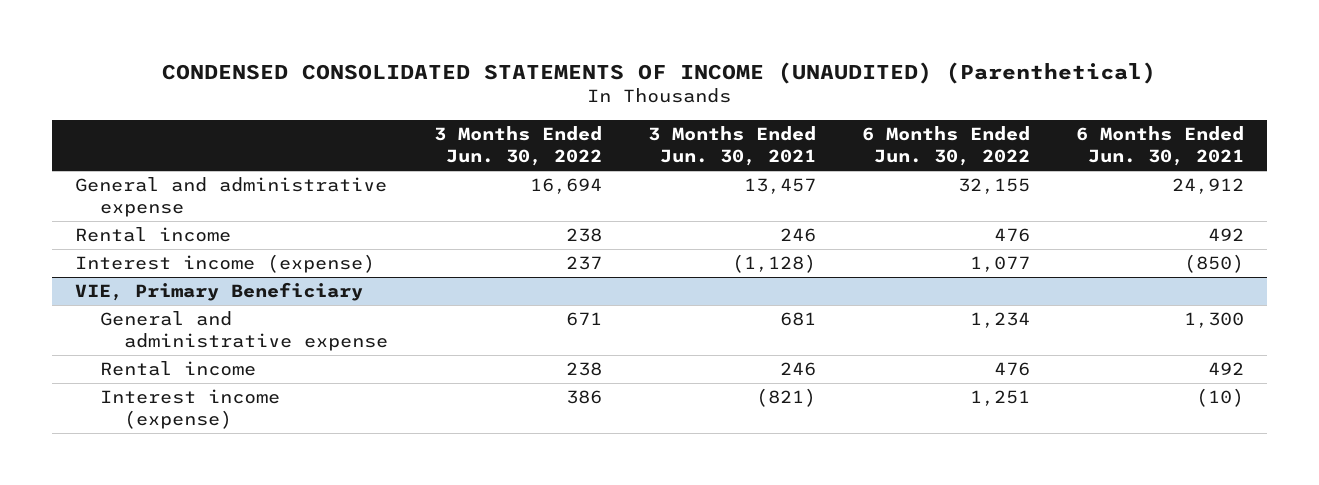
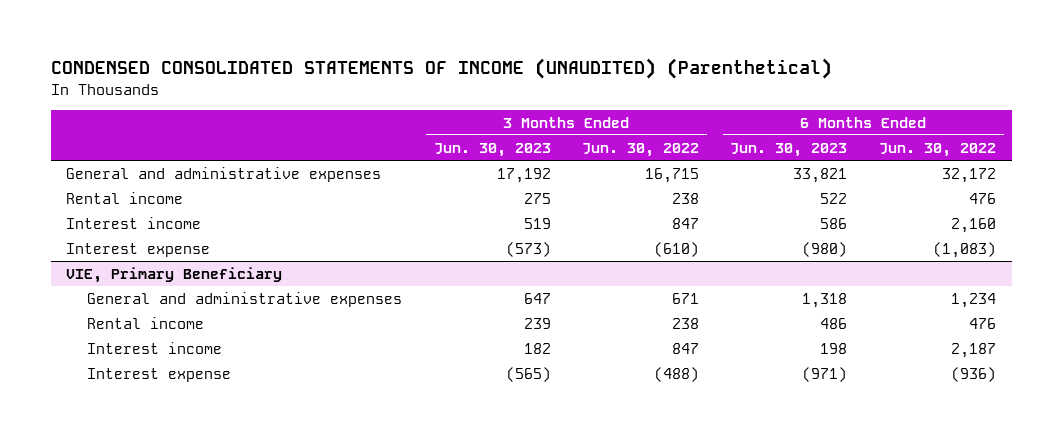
- | 3 Months Ended Jun. 30, 2022 | 3 Months Ended Jun. 30, 2021 | 6 Months Ended Jun. 30, 2022 | 6 Months Ended Jun. 30, 2021
+ | 3 Months Ended Jun. 30, 2023 | 3 Months Ended Jun. 30, 2022 | 6 Months Ended Jun. 30, 2023 | 6 Months Ended Jun. 30, 2022
- General and administrative expense | 16,694 | 13,457 | 32,155 | 24,912
+ General and administrative expenses | 17,192 | 16,715 | 33,821 | 32,172
- Interest income (expense) | 237 | (1,128) | 1,077 | (850)
+ Interest income | 519 | 847 | 586 | 2,160
+ Interest expense | (573) | (610) | (980) | (1,083)
@ VIE, Primary Beneficiary
- General and administrative expense | 671 | 681 | 1,234 | 1,300
+ General and administrative expenses | 647 | 671 | 1,318 | 1,234
- Interest income (expense) | 386 | (821) | 1,251 | (10)
+ Interest income | 182 | 847 | 198 | 2,187
+ Interest expense | (565) | (488) | (971) | (936)

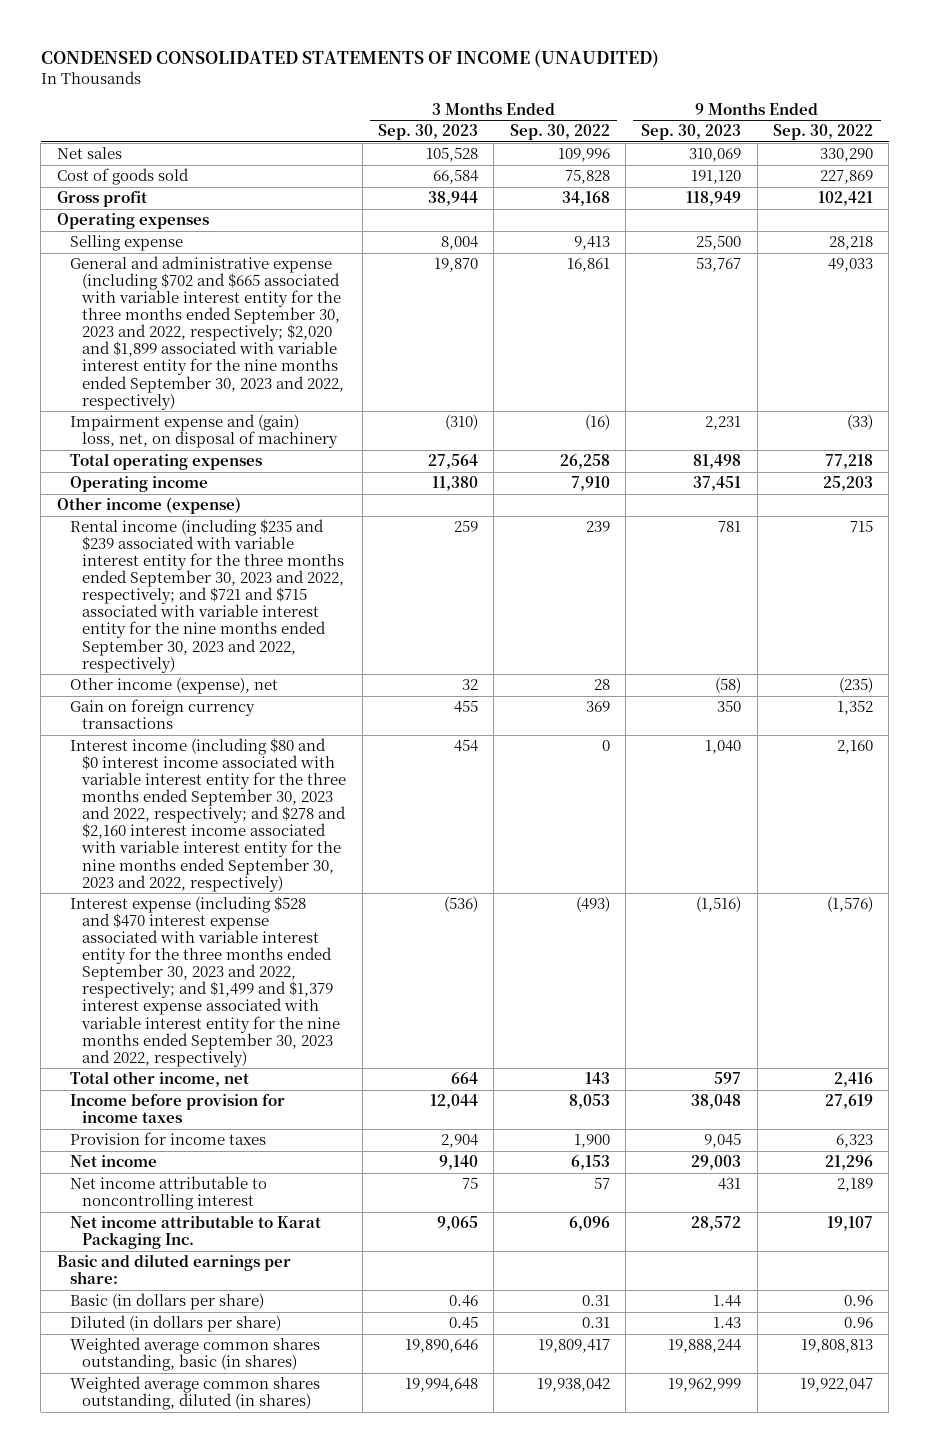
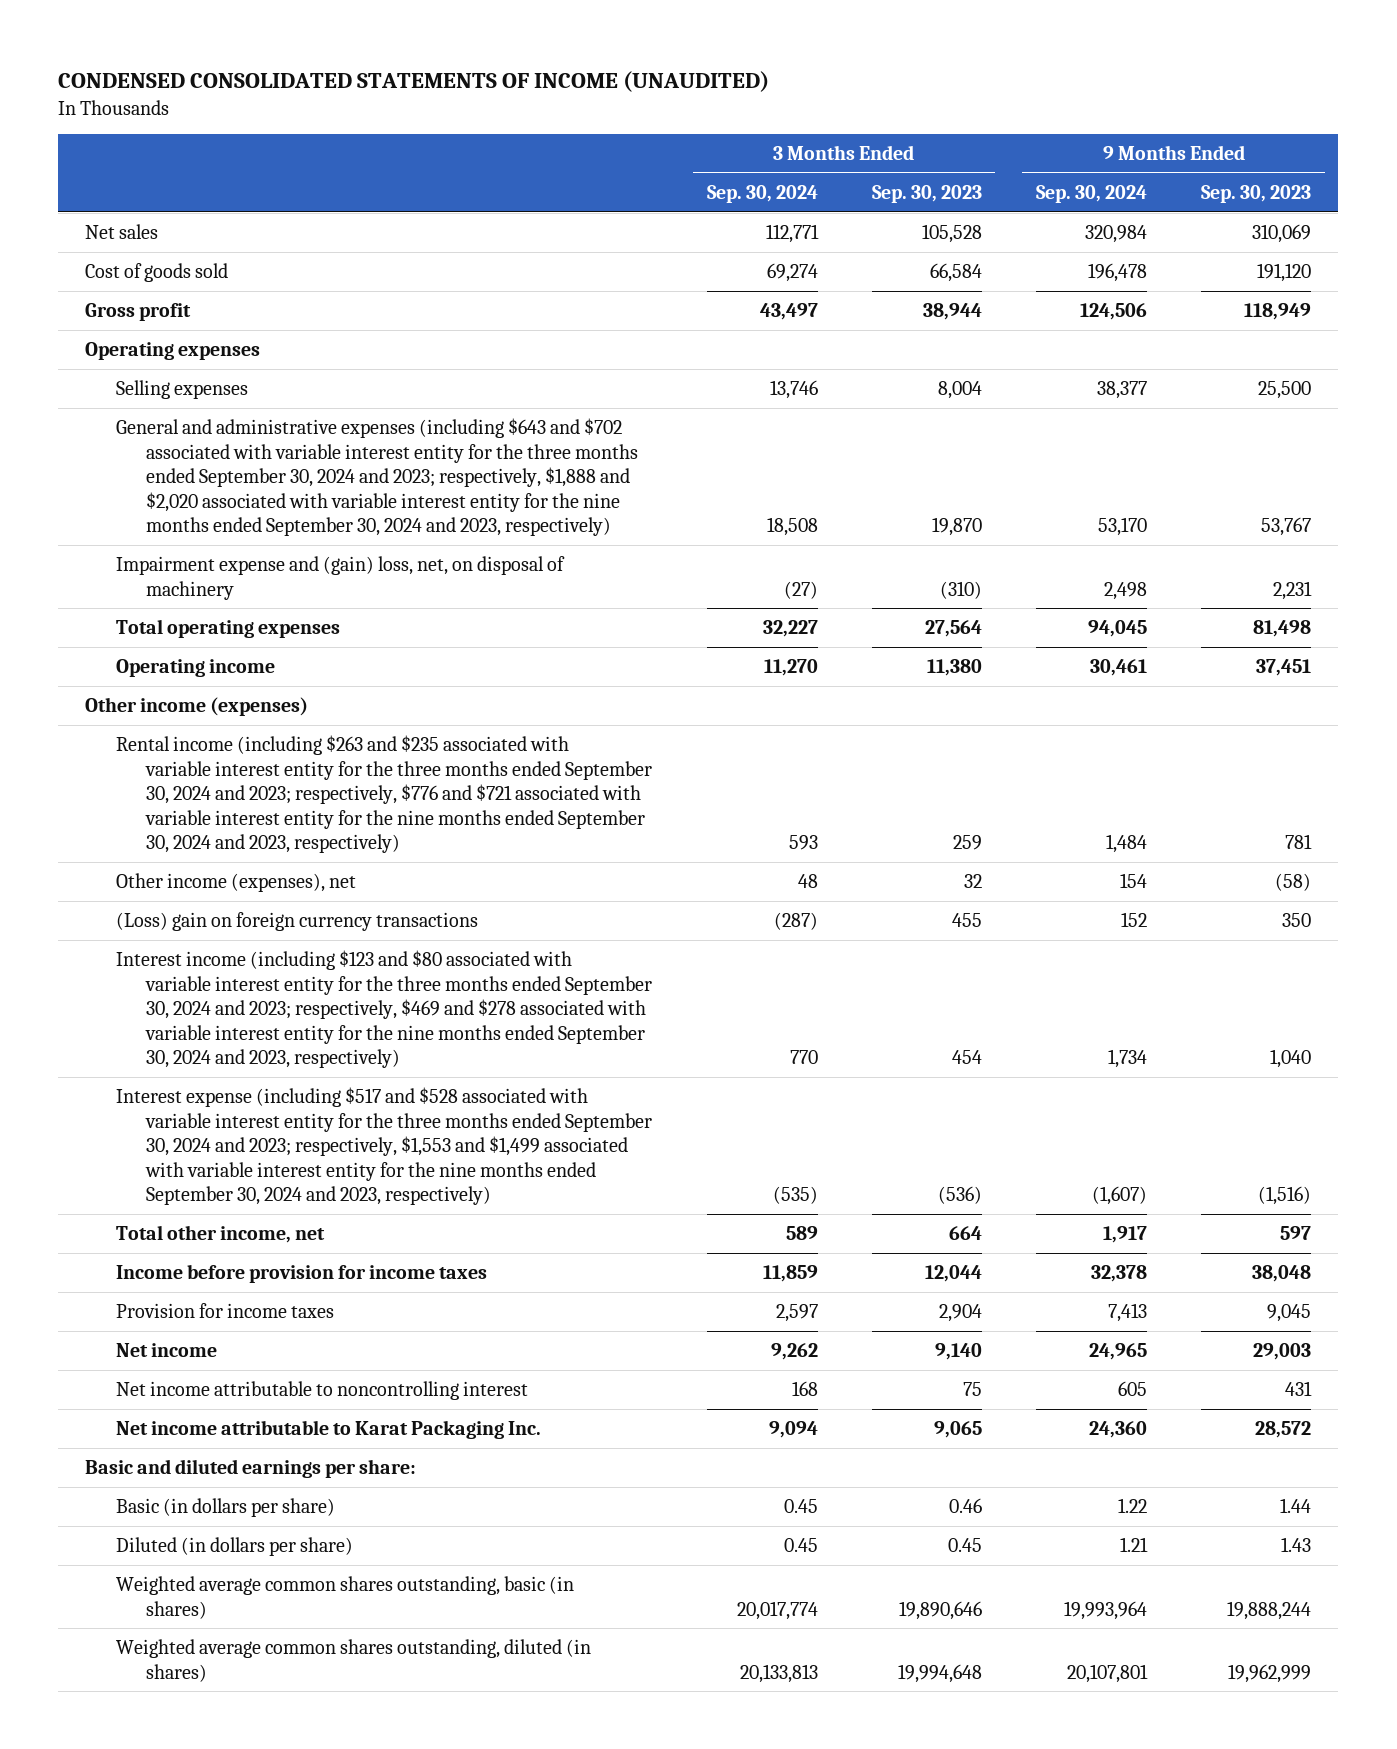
- | 3 Months Ended Sep. 30, 2023 | 3 Months Ended Sep. 30, 2022 | 9 Months Ended Sep. 30, 2023 | 9 Months Ended Sep. 30, 2022
+ | 3 Months Ended Sep. 30, 2024 | 3 Months Ended Sep. 30, 2023 | 9 Months Ended Sep. 30, 2024 | 9 Months Ended Sep. 30, 2023
- Selling expense | 8,004 | 9,413 | 25,500 | 28,218
- General and administrative expense (including $702 and $665 associated with variable interest entity for the three months ended September 30, 2023 and 2022, respectively; $2,020 and $1,899 associated with variable interest entity for the nine months ended September 30, 2023 and 2022, respectively) | 19,870 | 16,861 | 53,767 | 49,033
+ Selling expenses | 13,746 | 8,004 | 38,377 | 25,500
+ General and administrative expenses (including $643 and $702 associated with variable interest entity for the three months ended September 30, 2024 and 2023; respectively, $1,888 and $2,020 associated with variable interest entity for the nine months ended September 30, 2024 and 2023, respectively) | 18,508 | 19,870 | 53,170 | 53,767
- Other income (expense)
- Rental income (including $235 and $239 associated with variable interest entity for the three months ended September 30, 2023 and 2022, respectively; and $721 and $715 associated with variable interest entity for the nine months ended September 30, 2023 and 2022, respectively) | 259 | 239 | 781 | 715
- Other income (expense), net | 32 | 28 | (58) | (235)
- Gain on foreign currency transactions | 455 | 369 | 350 | 1,352
- Interest income (including $80 and $0 interest income associated with variable interest entity for the three months ended September 30, 2023 and 2022, respectively; and $278 and $2,160 interest income associated with variable interest entity for the nine months ended September 30, 2023 and 2022, respectively) | 454 | 0 | 1,040 | 2,160
- Interest expense (including $528 and $470 interest expense associated with variable interest entity for the three months ended September 30, 2023 and 2022, respectively; and $1,499 and $1,379 interest expense associated with variable interest entity for the nine months ended September 30, 2023 and 2022, respectively) | (536) | (493) | (1,516) | (1,576)
+ Other income (expenses)
+ Rental income (including $263 and $235 associated with variable interest entity for the three months ended September 30, 2024 and 2023; respectively, $776 and $721 associated with variable interest entity for the nine months ended September 30, 2024 and 2023, respectively) | 593 | 259 | 1,484 | 781
+ Other income (expenses), net | 48 | 32 | 154 | (58)
+ (Loss) gain on foreign currency transactions | (287) | 455 | 152 | 350
+ Interest income (including $123 and $80 associated with variable interest entity for the three months ended September 30, 2024 and 2023; respectively, $469 and $278 associated with variable interest entity for the nine months ended September 30, 2024 and 2023, respectively) | 770 | 454 | 1,734 | 1,040
+ Interest expense (including $517 and $528 associated with variable interest entity for the three months ended September 30, 2024 and 2023; respectively, $1,553 and $1,499 associated with variable interest entity for the nine months ended September 30, 2024 and 2023, respectively) | (535) | (536) | (1,607) | (1,516)

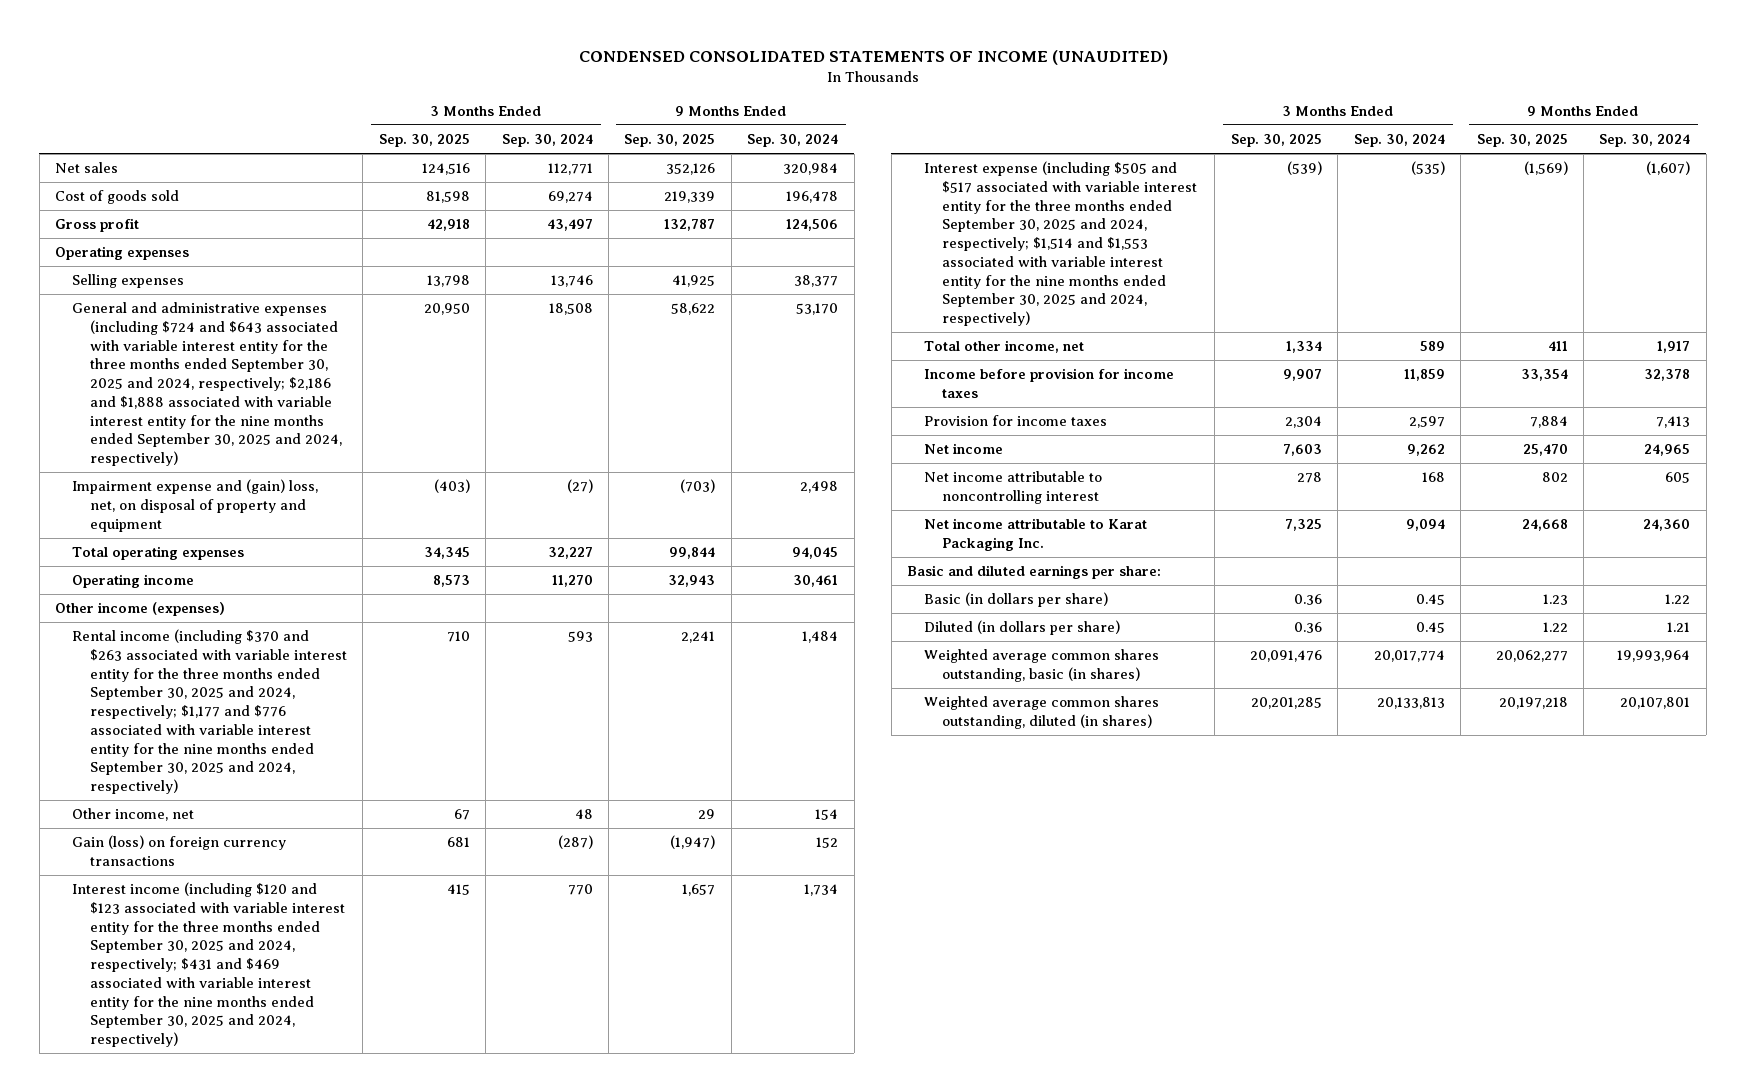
- | 3 Months Ended Sep. 30, 2024 | 3 Months Ended Sep. 30, 2023 | 9 Months Ended Sep. 30, 2024 | 9 Months Ended Sep. 30, 2023
+ | 3 Months Ended Sep. 30, 2025 | 3 Months Ended Sep. 30, 2024 | 9 Months Ended Sep. 30, 2025 | 9 Months Ended Sep. 30, 2024
- General and administrative expenses (including $643 and $702 associated with variable interest entity for the three months ended September 30, 2024 and 2023; respectively, $1,888 and $2,020 associated with variable interest entity for the nine months ended September 30, 2024 and 2023, respectively) | 18,508 | 19,870 | 53,170 | 53,767
- Impairment expense and (gain) loss, net, on disposal of machinery | (27) | (310) | 2,498 | 2,231
+ General and administrative expenses (including $724 and $643 associated with variable interest entity for the three months ended September 30, 2025 and 2024, respectively; $2,186 and $1,888 associated with variable interest entity for the nine months ended September 30, 2025 and 2024, respectively) | 20,950 | 18,508 | 58,622 | 53,170
+ Impairment expense and (gain) loss, net, on disposal of property and equipment | (403) | (27) | (703) | 2,498
- Rental income (including $263 and $235 associated with variable interest entity for the three months ended September 30, 2024 and 2023; respectively, $776 and $721 associated with variable interest entity for the nine months ended September 30, 2024 and 2023, respectively) | 593 | 259 | 1,484 | 781
- Other income (expenses), net | 48 | 32 | 154 | (58)
- (Loss) gain on foreign currency transactions | (287) | 455 | 152 | 350
- Interest income (including $123 and $80 associated with variable interest entity for the three months ended September 30, 2024 and 2023; respectively, $469 and $278 associated with variable interest entity for the nine months ended September 30, 2024 and 2023, respectively) | 770 | 454 | 1,734 | 1,040
- Interest expense (including $517 and $528 associated with variable interest entity for the three months ended September 30, 2024 and 2023; respectively, $1,553 and $1,499 associated with variable interest entity for the nine months ended September 30, 2024 and 2023, respectively) | (535) | (536) | (1,607) | (1,516)
+ Rental income (including $370 and $263 associated with variable interest entity for the three months ended September 30, 2025 and 2024, respectively; $1,177 and $776 associated with variable interest entity for the nine months ended September 30, 2025 and 2024, respectively) | 710 | 593 | 2,241 | 1,484
+ Other income, net | 67 | 48 | 29 | 154
+ Gain (loss) on foreign currency transactions | 681 | (287) | (1,947) | 152
+ Interest income (including $120 and $123 associated with variable interest entity for the three months ended September 30, 2025 and 2024, respectively; $431 and $469 associated with variable interest entity for the nine months ended September 30, 2025 and 2024, respectively) | 415 | 770 | 1,657 | 1,734
+ Interest expense (including $505 and $517 associated with variable interest entity for the three months ended September 30, 2025 and 2024, respectively; $1,514 and $1,553 associated with variable interest entity for the nine months ended September 30, 2025 and 2024, respectively) | (539) | (535) | (1,569) | (1,607)

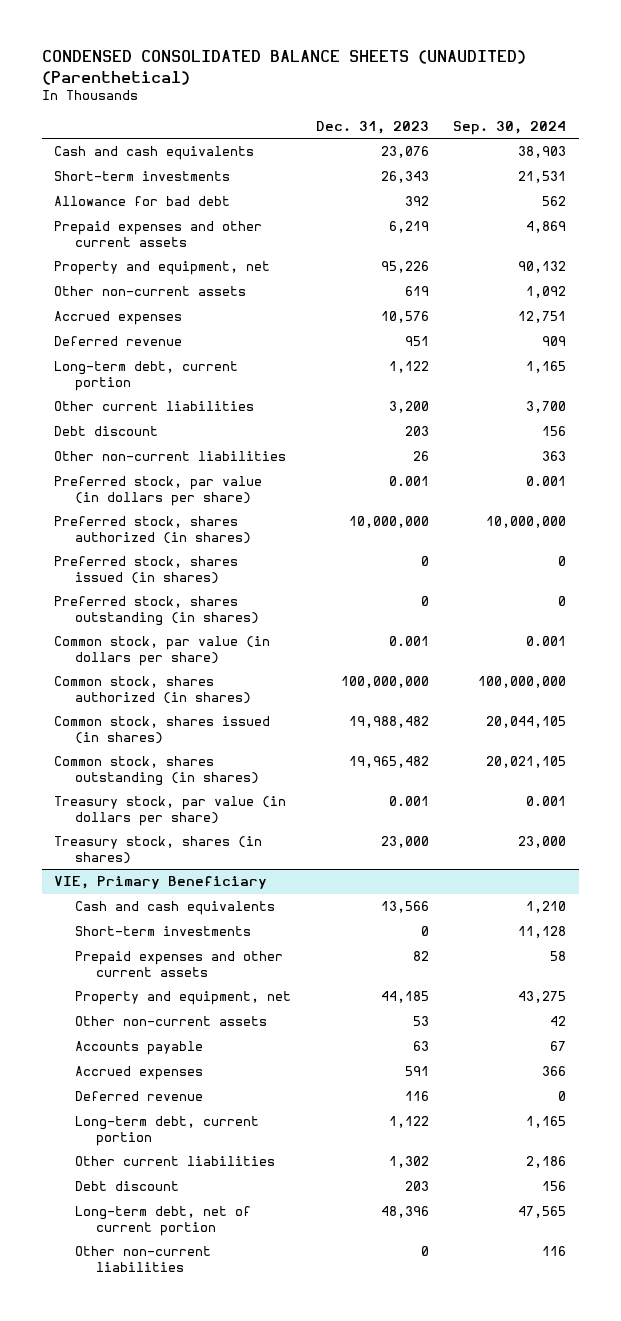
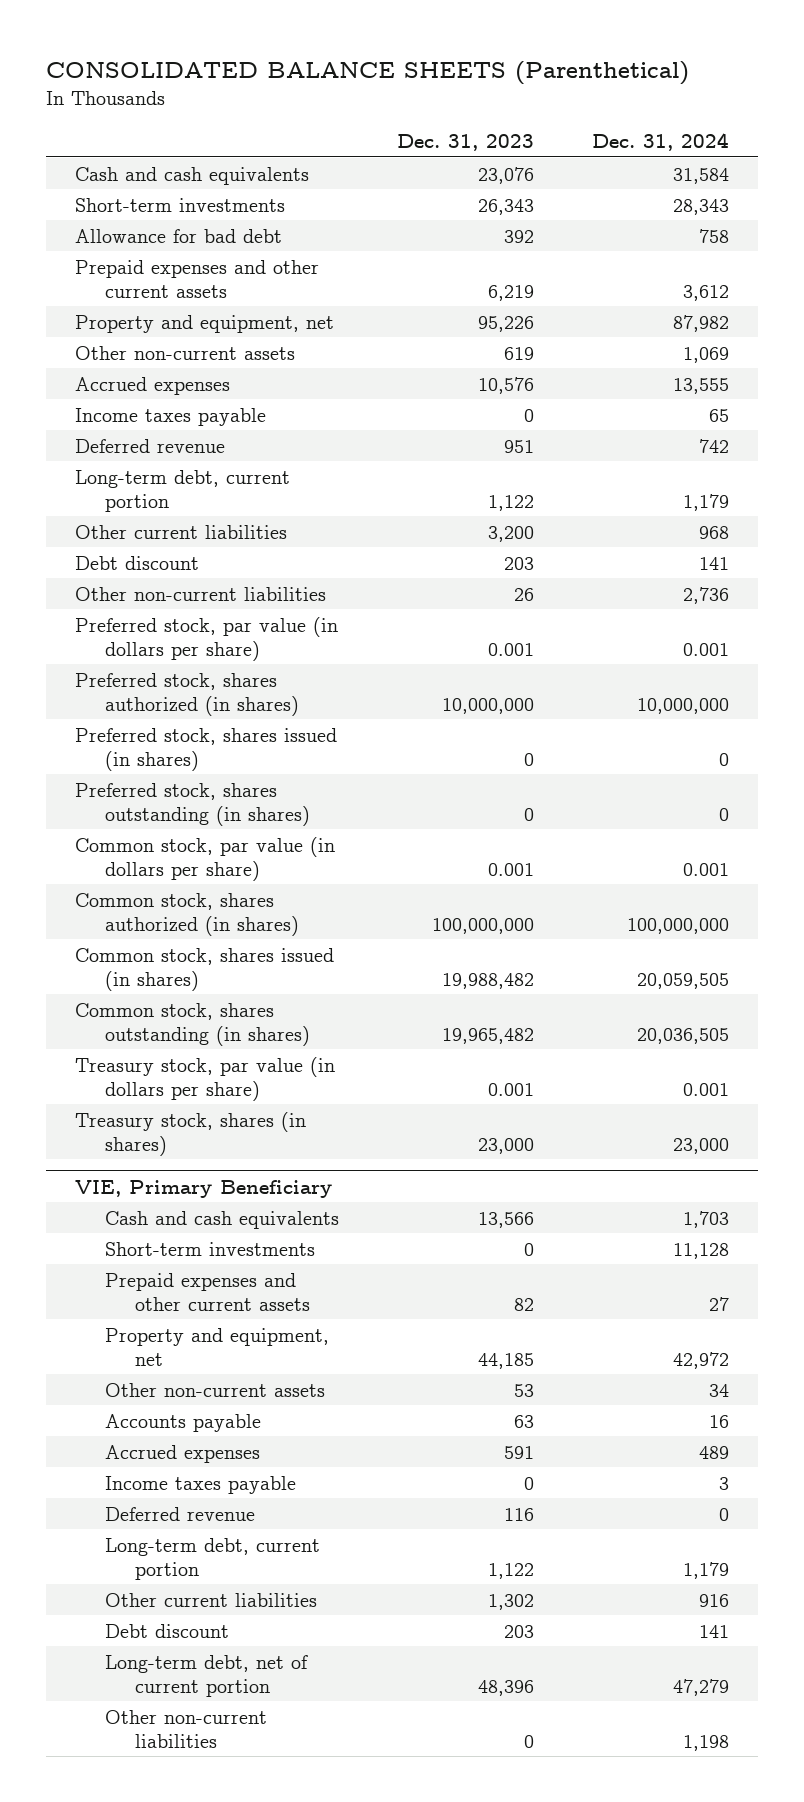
- CONDENSED CONSOLIDATED BALANCE SHEETS (UNAUDITED) (Parenthetical)
+ CONSOLIDATED BALANCE SHEETS (Parenthetical)
- | Dec. 31, 2023 | Sep. 30, 2024
+ | Dec. 31, 2023 | Dec. 31, 2024
+ Income taxes payable | 0 | 65
@ VIE, Primary Beneficiary
+ Income taxes payable | 0 | 3

